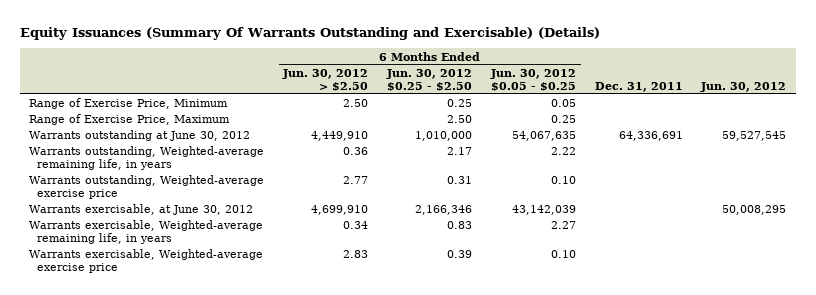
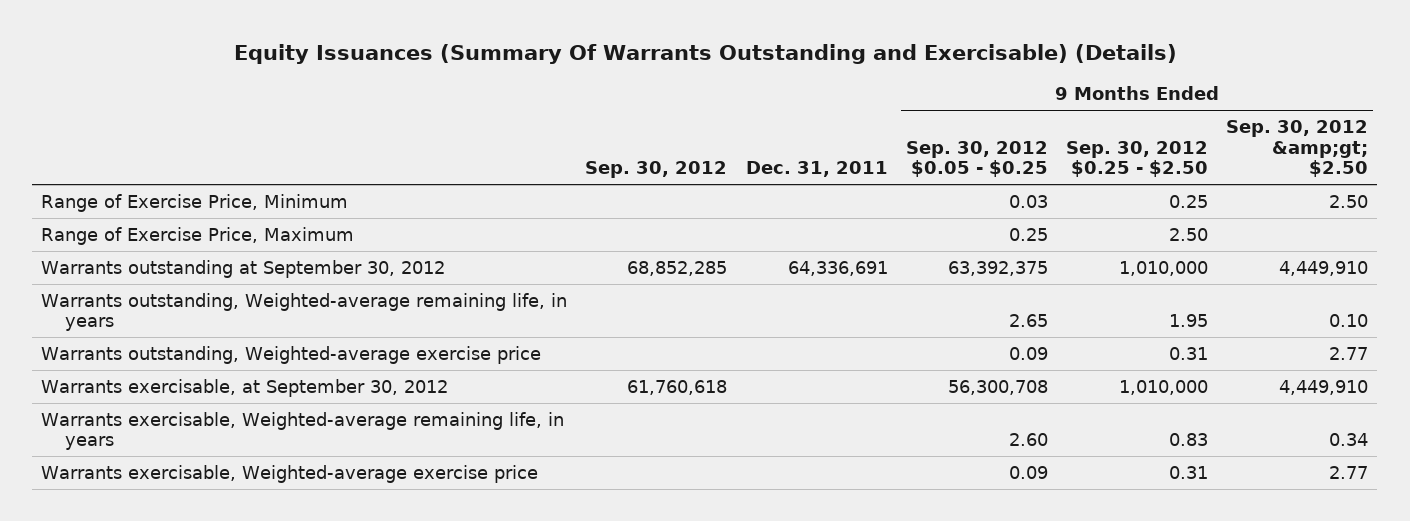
- | 6 Months Ended Jun. 30, 2012 > $2.50 | 6 Months Ended Jun. 30, 2012 $0.25 - $2.50 | 6 Months Ended Jun. 30, 2012 $0.05 - $0.25 | Dec. 31, 2011 | Jun. 30, 2012
+ | Sep. 30, 2012 | Dec. 31, 2011 | 9 Months Ended Sep. 30, 2012 $0.05 - $0.25 | 9 Months Ended Sep. 30, 2012 $0.25 - $2.50 | 9 Months Ended Sep. 30, 2012 &amp;gt; $2.50
- Warrants outstanding at June 30, 2012 | 4,449,910 | 1,010,000 | 54,067,635 | 64,336,691 | 59,527,545
+ Warrants outstanding at September 30, 2012 | 68,852,285 | 64,336,691 | 63,392,375 | 1,010,000 | 4,449,910
- Warrants exercisable, at June 30, 2012 | 4,699,910 | 2,166,346 | 43,142,039 | | 50,008,295
+ Warrants exercisable, at September 30, 2012 | 61,760,618 | | 56,300,708 | 1,010,000 | 4,449,910

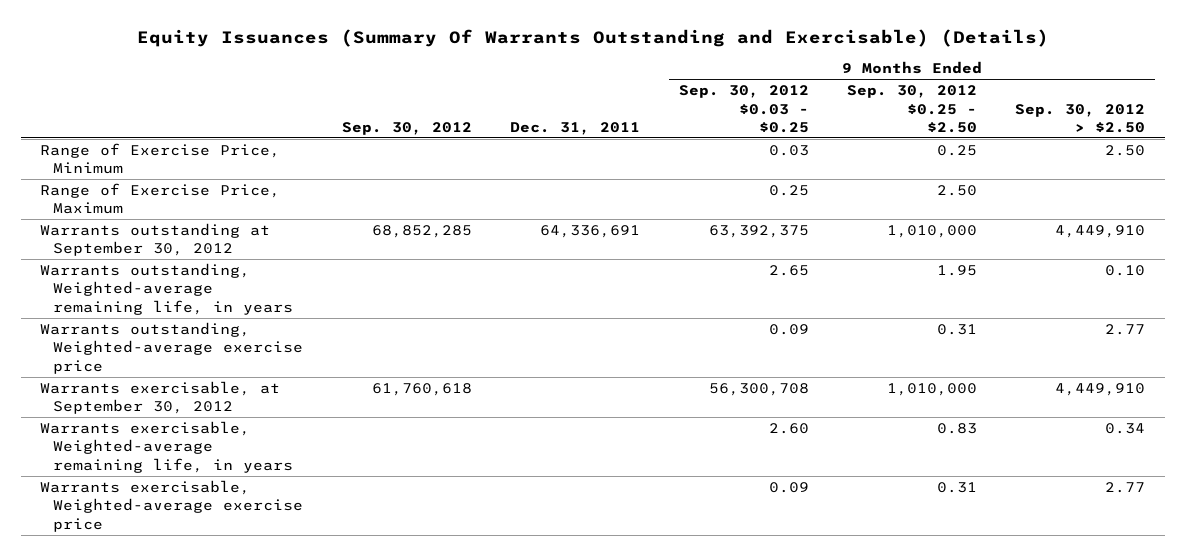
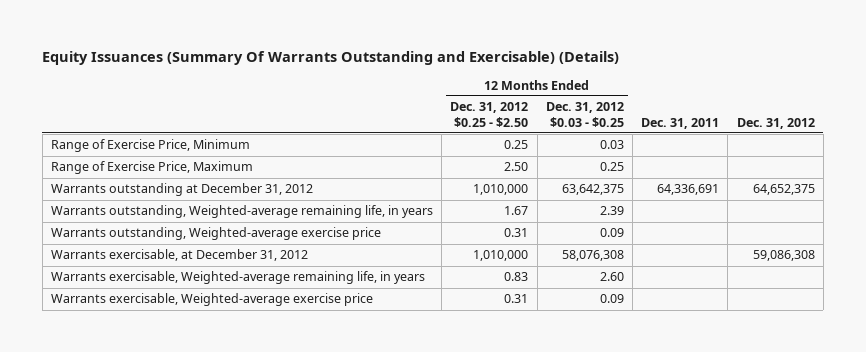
- | Sep. 30, 2012 | Dec. 31, 2011 | 9 Months Ended Sep. 30, 2012 $0.03 - $0.25 | 9 Months Ended Sep. 30, 2012 $0.25 - $2.50 | 9 Months Ended Sep. 30, 2012 > $2.50
+ | 12 Months Ended Dec. 31, 2012 $0.25 - $2.50 | 12 Months Ended Dec. 31, 2012 $0.03 - $0.25 | Dec. 31, 2011 | Dec. 31, 2012
- Warrants outstanding at September 30, 2012 | 68,852,285 | 64,336,691 | 63,392,375 | 1,010,000 | 4,449,910
+ Warrants outstanding at December 31, 2012 | 1,010,000 | 63,642,375 | 64,336,691 | 64,652,375
- Warrants exercisable, at September 30, 2012 | 61,760,618 | | 56,300,708 | 1,010,000 | 4,449,910
+ Warrants exercisable, at December 31, 2012 | 1,010,000 | 58,076,308 | | 59,086,308

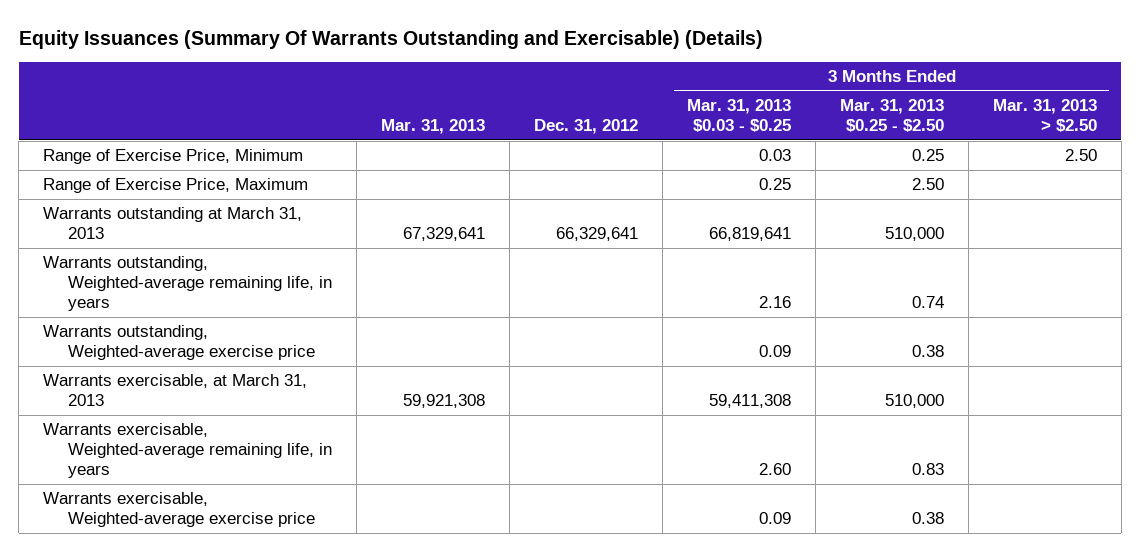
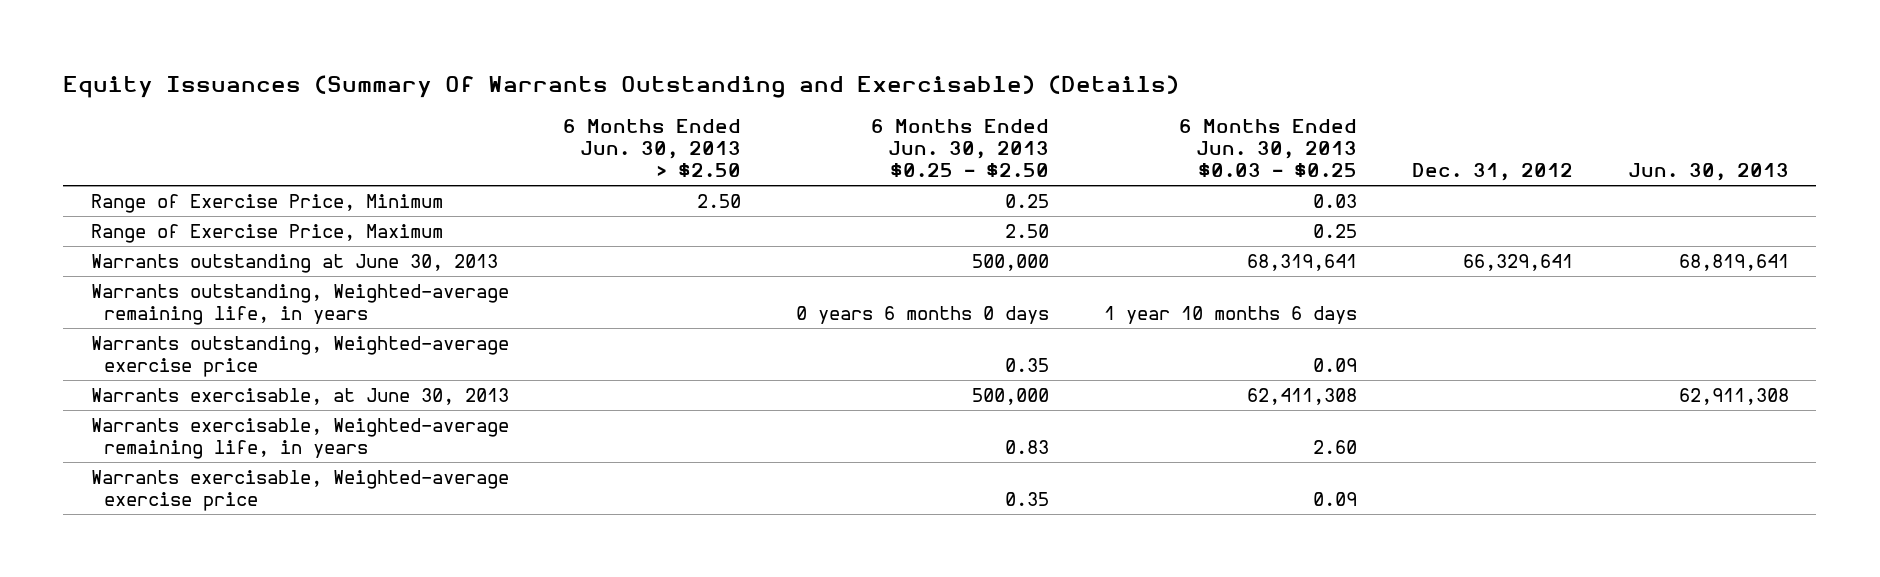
- | Mar. 31, 2013 | Dec. 31, 2012 | 3 Months Ended Mar. 31, 2013 $0.03 - $0.25 | 3 Months Ended Mar. 31, 2013 $0.25 - $2.50 | 3 Months Ended Mar. 31, 2013 > $2.50
+ | 6 Months Ended Jun. 30, 2013 > $2.50 | 6 Months Ended Jun. 30, 2013 $0.25 - $2.50 | 6 Months Ended Jun. 30, 2013 $0.03 - $0.25 | Dec. 31, 2012 | Jun. 30, 2013
- Warrants outstanding at March 31, 2013 | 67,329,641 | 66,329,641 | 66,819,641 | 510,000 |
+ Warrants outstanding at June 30, 2013 | | 500,000 | 68,319,641 | 66,329,641 | 68,819,641
- Warrants exercisable, at March 31, 2013 | 59,921,308 | | 59,411,308 | 510,000 |
+ Warrants exercisable, at June 30, 2013 | | 500,000 | 62,411,308 | | 62,911,308

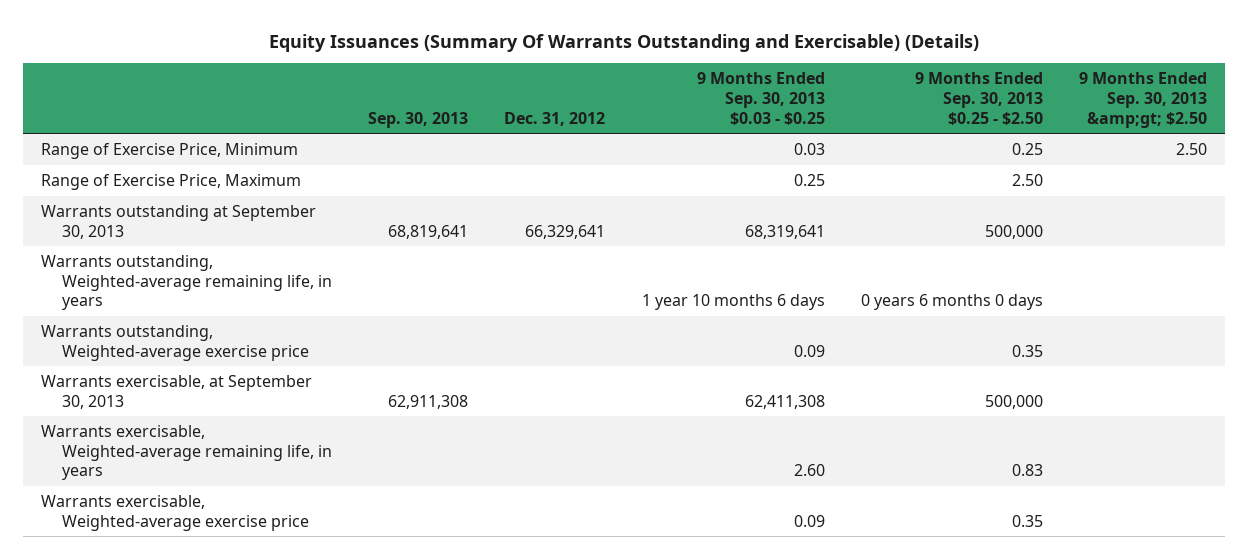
- | 6 Months Ended Jun. 30, 2013 > $2.50 | 6 Months Ended Jun. 30, 2013 $0.25 - $2.50 | 6 Months Ended Jun. 30, 2013 $0.03 - $0.25 | Dec. 31, 2012 | Jun. 30, 2013
+ | Sep. 30, 2013 | Dec. 31, 2012 | 9 Months Ended Sep. 30, 2013 $0.03 - $0.25 | 9 Months Ended Sep. 30, 2013 $0.25 - $2.50 | 9 Months Ended Sep. 30, 2013 &amp;gt; $2.50
- Warrants outstanding at June 30, 2013 | | 500,000 | 68,319,641 | 66,329,641 | 68,819,641
+ Warrants outstanding at September 30, 2013 | 68,819,641 | 66,329,641 | 68,319,641 | 500,000 |
- Warrants exercisable, at June 30, 2013 | | 500,000 | 62,411,308 | | 62,911,308
+ Warrants exercisable, at September 30, 2013 | 62,911,308 | | 62,411,308 | 500,000 |

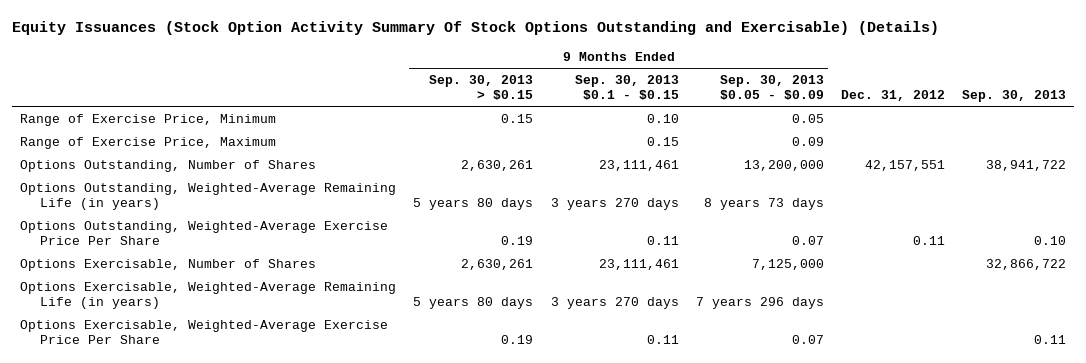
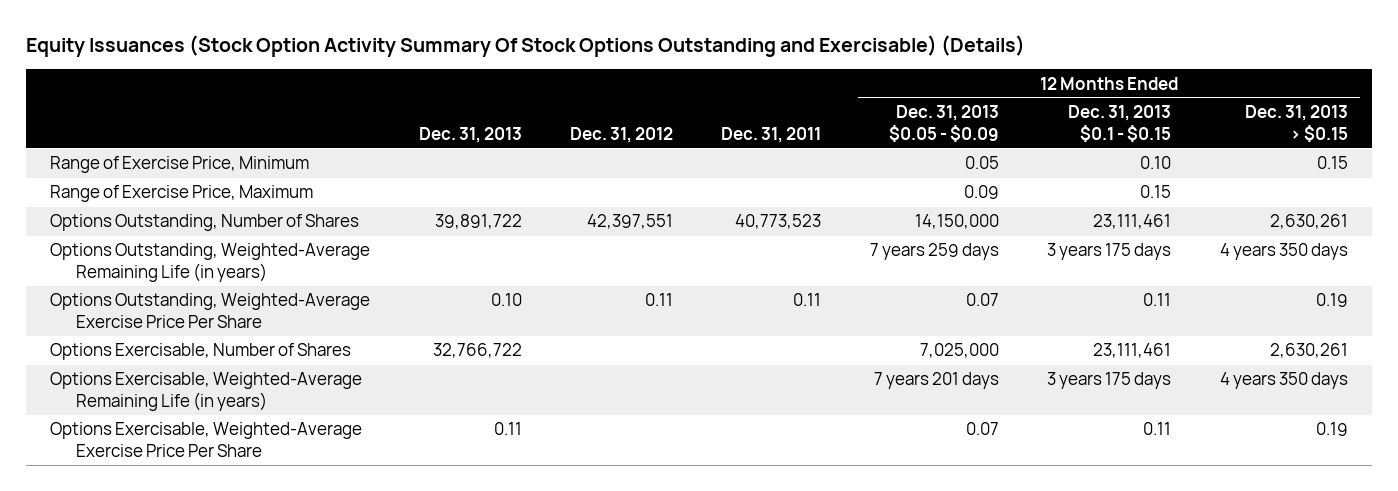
- | 9 Months Ended Sep. 30, 2013 > $0.15 | 9 Months Ended Sep. 30, 2013 $0.1 - $0.15 | 9 Months Ended Sep. 30, 2013 $0.05 - $0.09 | Dec. 31, 2012 | Sep. 30, 2013
+ | Dec. 31, 2013 | Dec. 31, 2012 | Dec. 31, 2011 | 12 Months Ended Dec. 31, 2013 $0.05 - $0.09 | 12 Months Ended Dec. 31, 2013 $0.1 - $0.15 | 12 Months Ended Dec. 31, 2013 > $0.15
- Options Outstanding, Number of Shares | 2,630,261 | 23,111,461 | 13,200,000 | 42,157,551 | 38,941,722
+ Options Outstanding, Number of Shares | 39,891,722 | 42,397,551 | 40,773,523 | 14,150,000 | 23,111,461 | 2,630,261

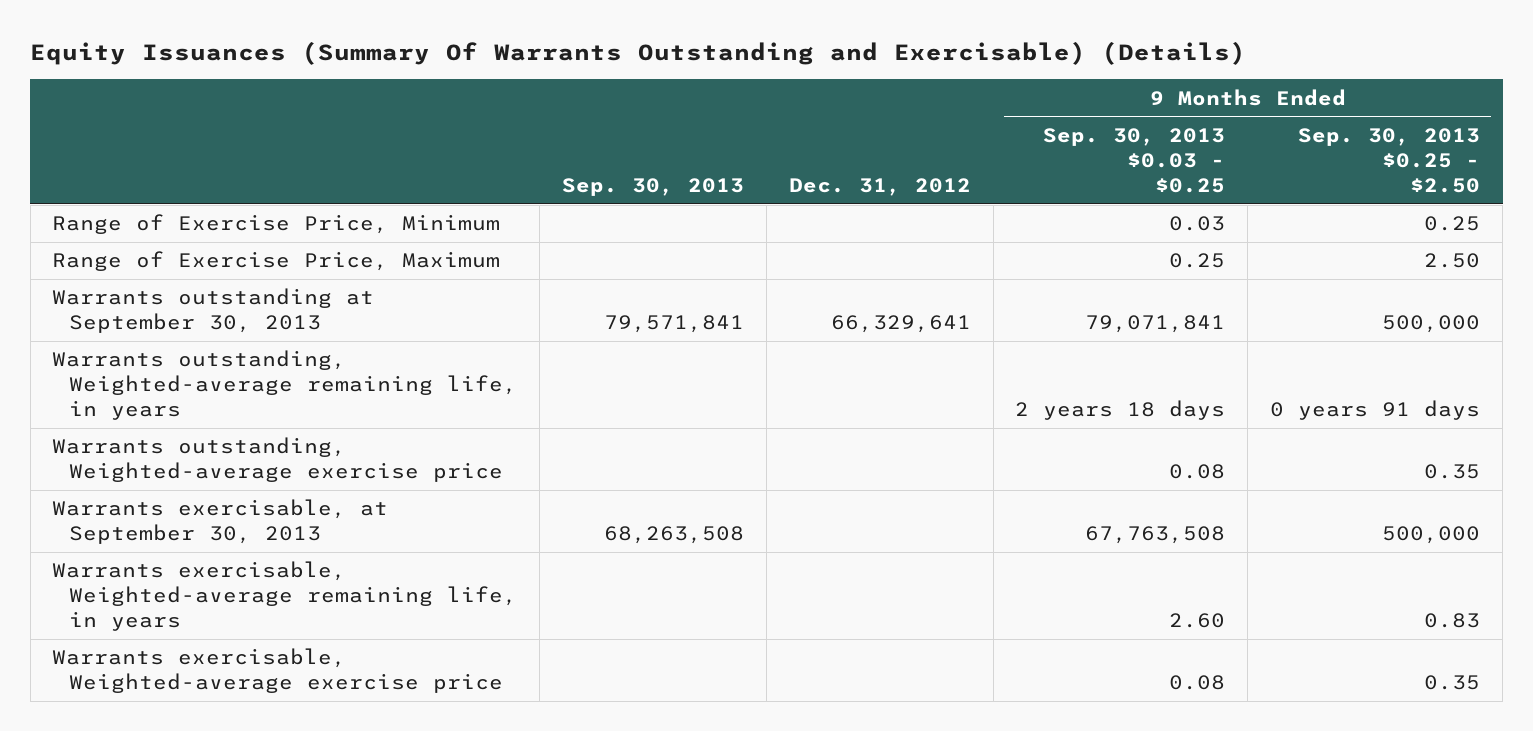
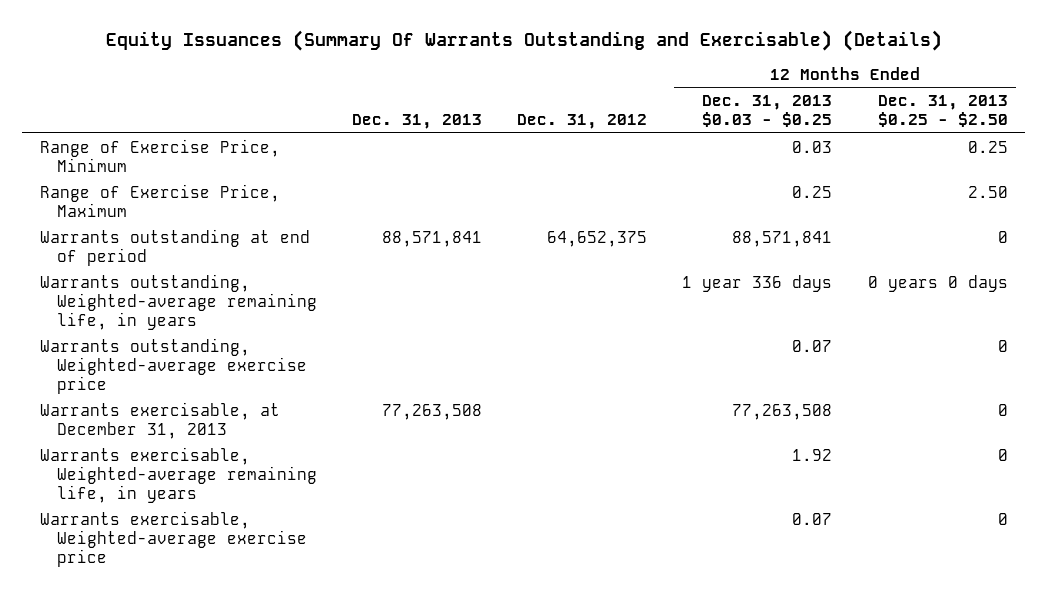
- | Sep. 30, 2013 | Dec. 31, 2012 | 9 Months Ended Sep. 30, 2013 $0.03 - $0.25 | 9 Months Ended Sep. 30, 2013 $0.25 - $2.50
+ | Dec. 31, 2013 | Dec. 31, 2012 | 12 Months Ended Dec. 31, 2013 $0.03 - $0.25 | 12 Months Ended Dec. 31, 2013 $0.25 - $2.50
- Warrants outstanding at September 30, 2013 | 79,571,841 | 66,329,641 | 79,071,841 | 500,000
+ Warrants outstanding at end of period | 88,571,841 | 64,652,375 | 88,571,841 | 0
- Warrants exercisable, at September 30, 2013 | 68,263,508 | | 67,763,508 | 500,000
+ Warrants exercisable, at December 31, 2013 | 77,263,508 | | 77,263,508 | 0

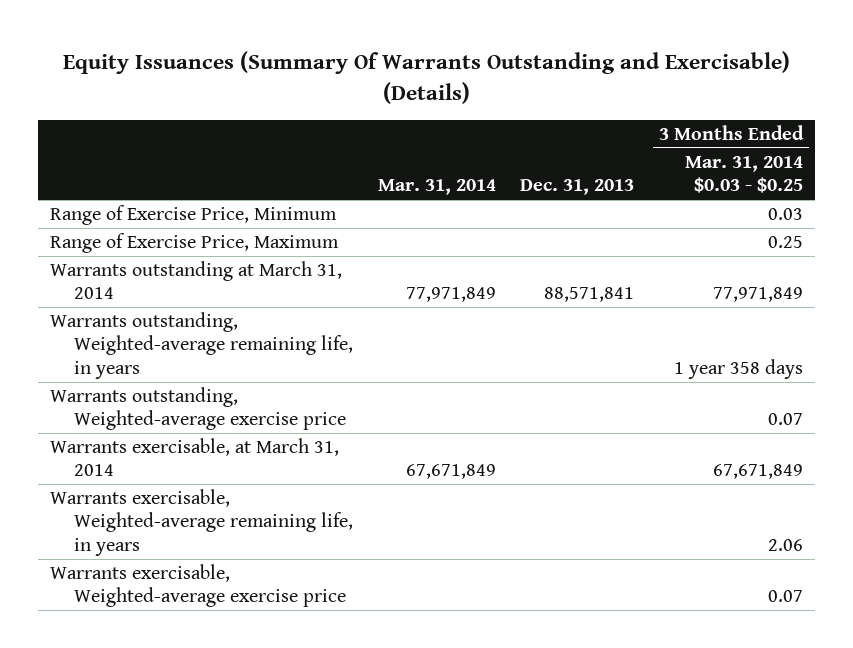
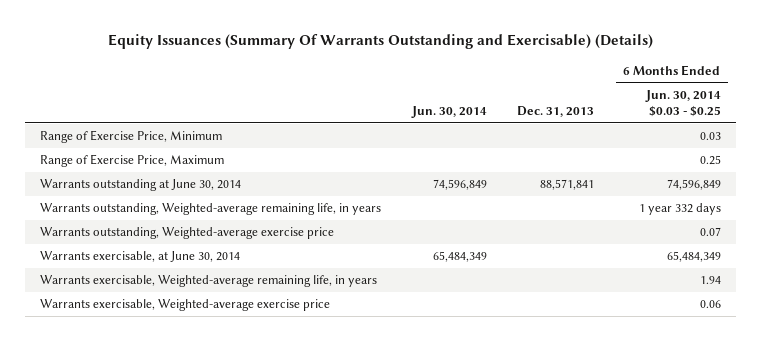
- | Mar. 31, 2014 | Dec. 31, 2013 | 3 Months Ended Mar. 31, 2014 $0.03 - $0.25
+ | Jun. 30, 2014 | Dec. 31, 2013 | 6 Months Ended Jun. 30, 2014 $0.03 - $0.25
- Warrants outstanding at March 31, 2014 | 77,971,849 | 88,571,841 | 77,971,849
+ Warrants outstanding at June 30, 2014 | 74,596,849 | 88,571,841 | 74,596,849
- Warrants exercisable, at March 31, 2014 | 67,671,849 | | 67,671,849
+ Warrants exercisable, at June 30, 2014 | 65,484,349 | | 65,484,349

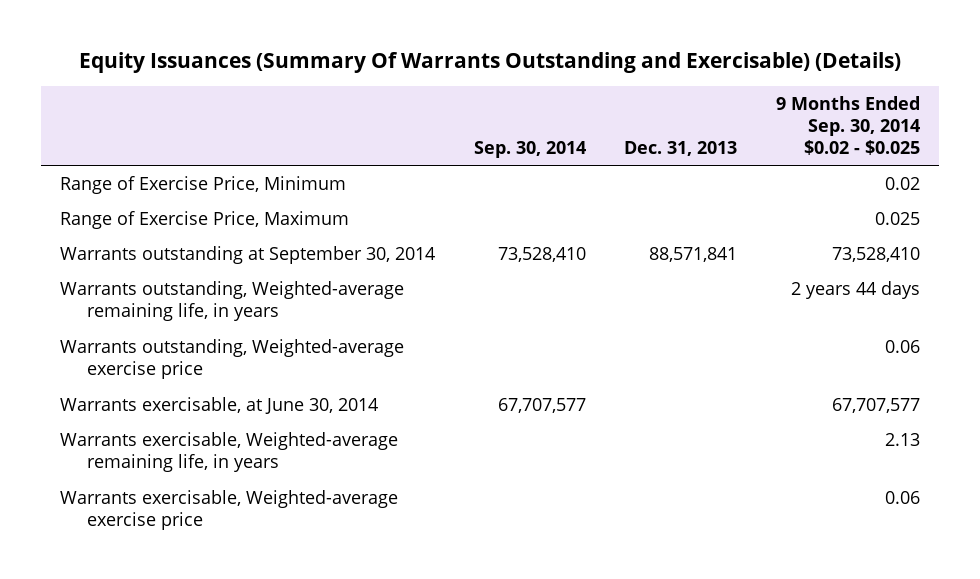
- | Jun. 30, 2014 | Dec. 31, 2013 | 6 Months Ended Jun. 30, 2014 $0.03 - $0.25
+ | Sep. 30, 2014 | Dec. 31, 2013 | 9 Months Ended Sep. 30, 2014 $0.02 - $0.025
- Warrants outstanding at June 30, 2014 | 74,596,849 | 88,571,841 | 74,596,849
+ Warrants outstanding at September 30, 2014 | 73,528,410 | 88,571,841 | 73,528,410

